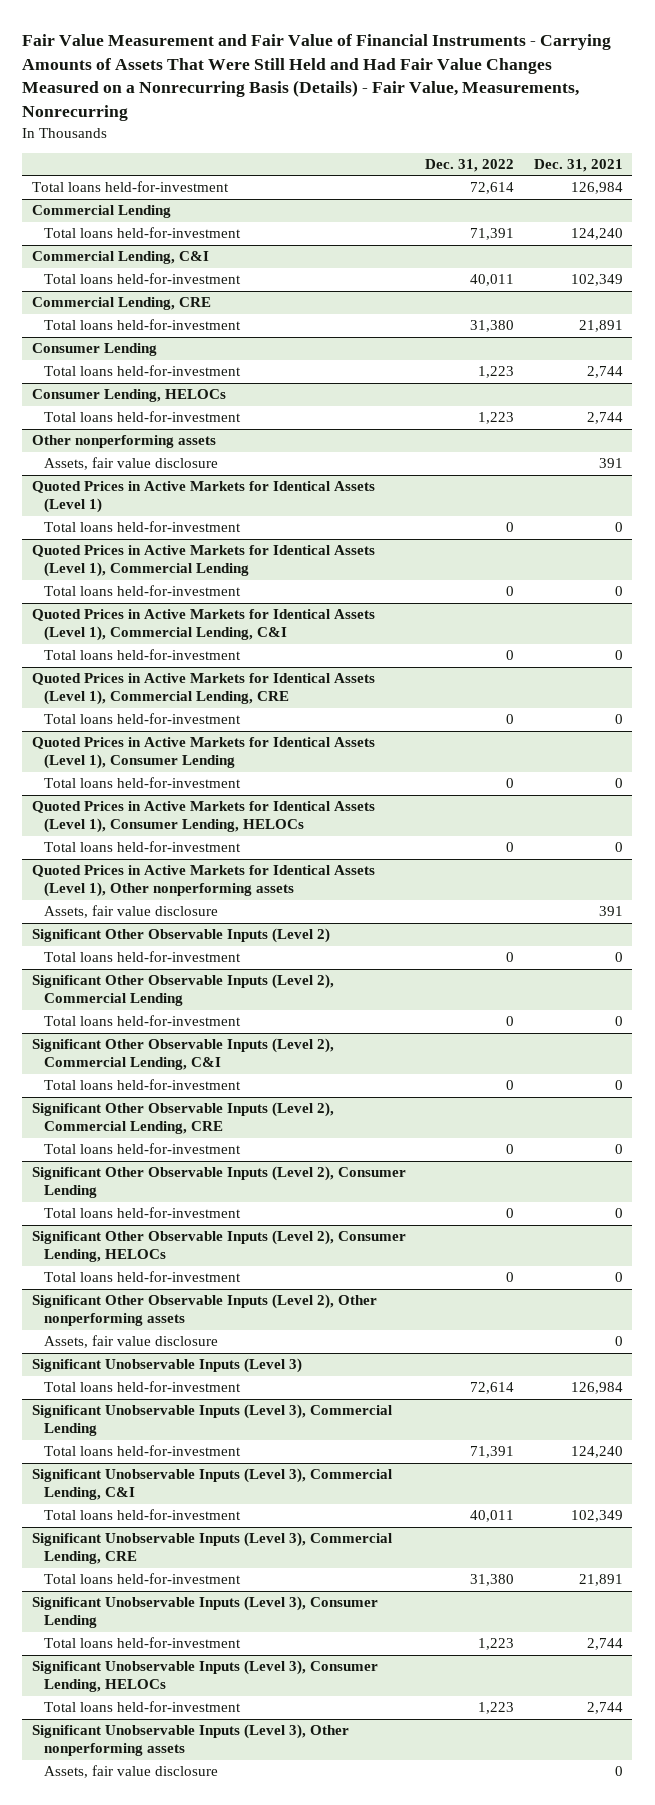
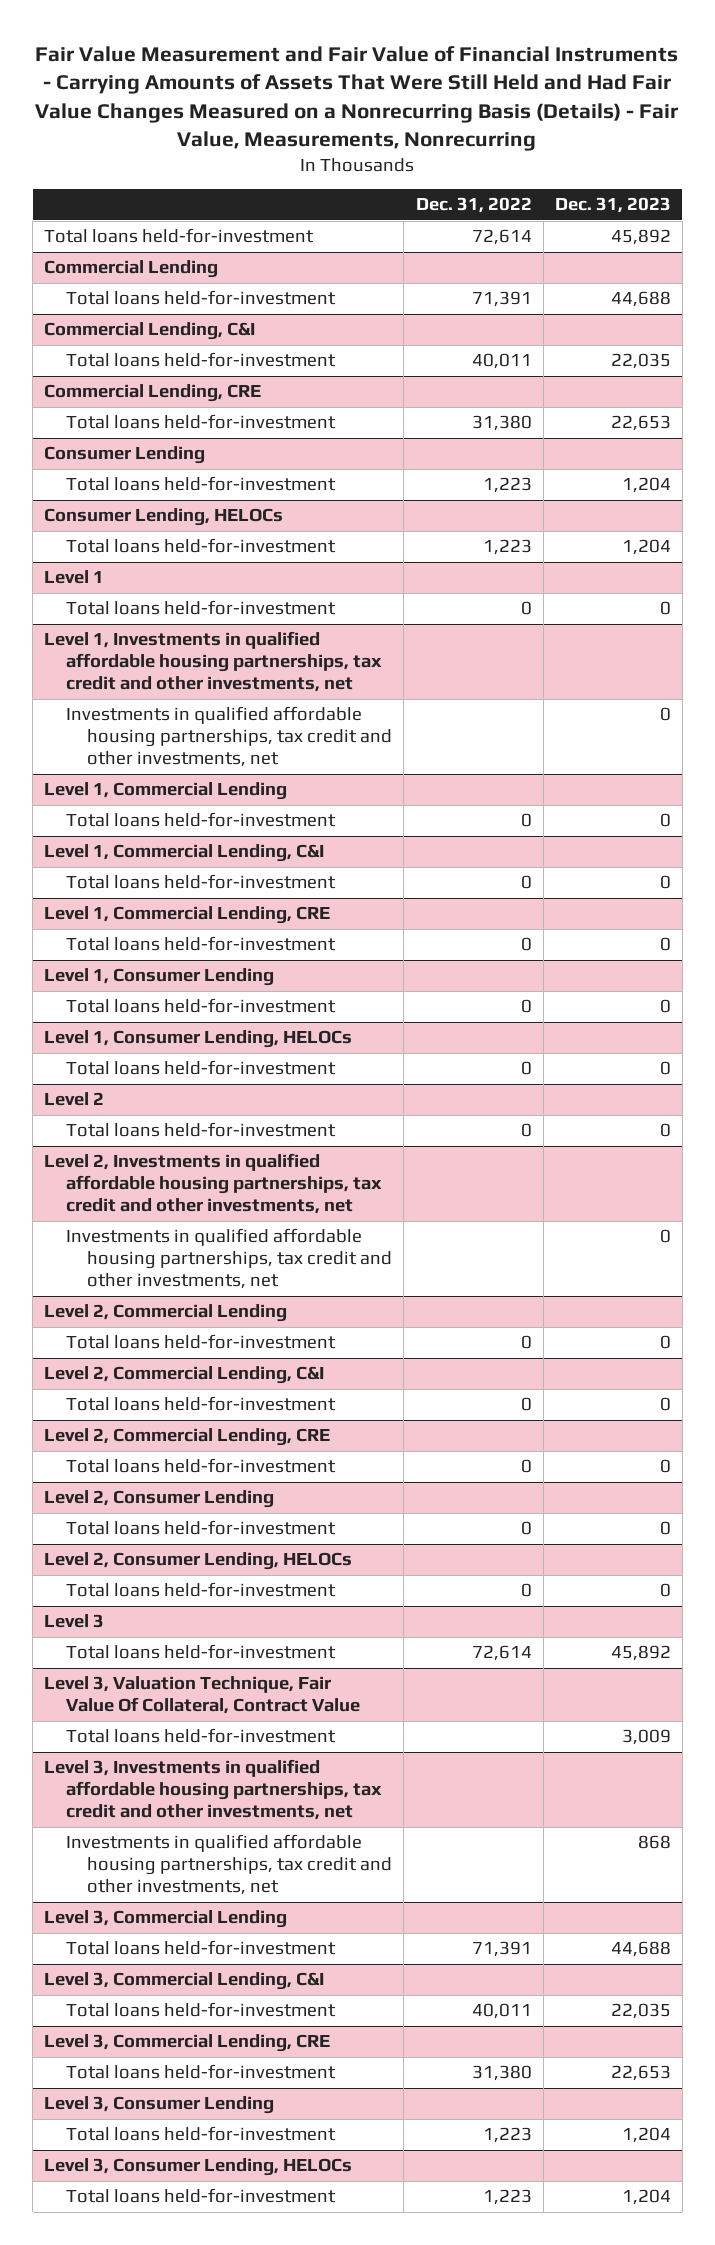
- | Dec. 31, 2022 | Dec. 31, 2021
+ | Dec. 31, 2022 | Dec. 31, 2023
- Other nonperforming assets
- Assets, fair value disclosure | | 391
- Quoted Prices in Active Markets for Identical Assets (Level 1)
+ Level 1
- Quoted Prices in Active Markets for Identical Assets (Level 1), Commercial Lending
+ Level 1, Investments in qualified affordable housing partnerships, tax credit and other investments, net
+ Investments in qualified affordable housing partnerships, tax credit and other investments, net | | 0
+ Level 1, Commercial Lending
- Quoted Prices in Active Markets for Identical Assets (Level 1), Commercial Lending, C&I
+ Level 1, Commercial Lending, C&I
- Quoted Prices in Active Markets for Identical Assets (Level 1), Commercial Lending, CRE
+ Level 1, Commercial Lending, CRE
- Quoted Prices in Active Markets for Identical Assets (Level 1), Consumer Lending
+ Level 1, Consumer Lending
- Quoted Prices in Active Markets for Identical Assets (Level 1), Consumer Lending, HELOCs
+ Level 1, Consumer Lending, HELOCs
- Quoted Prices in Active Markets for Identical Assets (Level 1), Other nonperforming assets
- Assets, fair value disclosure | | 391
- Significant Other Observable Inputs (Level 2)
+ Level 2
- Significant Other Observable Inputs (Level 2), Commercial Lending
+ Level 2, Investments in qualified affordable housing partnerships, tax credit and other investments, net
+ Investments in qualified affordable housing partnerships, tax credit and other investments, net | | 0
+ Level 2, Commercial Lending
- Significant Other Observable Inputs (Level 2), Commercial Lending, C&I
+ Level 2, Commercial Lending, C&I
- Significant Other Observable Inputs (Level 2), Commercial Lending, CRE
+ Level 2, Commercial Lending, CRE
- Significant Other Observable Inputs (Level 2), Consumer Lending
+ Level 2, Consumer Lending
- Significant Other Observable Inputs (Level 2), Consumer Lending, HELOCs
+ Level 2, Consumer Lending, HELOCs
- Significant Other Observable Inputs (Level 2), Other nonperforming assets
- Assets, fair value disclosure | | 0
- Significant Unobservable Inputs (Level 3)
+ Level 3
- Significant Unobservable Inputs (Level 3), Commercial Lending
+ Level 3, Valuation Technique, Fair Value Of Collateral, Contract Value
+ Total loans held-for-investment | | 3,009
+ Level 3, Investments in qualified affordable housing partnerships, tax credit and other investments, net
+ Investments in qualified affordable housing partnerships, tax credit and other investments, net | | 868
+ Level 3, Commercial Lending
- Significant Unobservable Inputs (Level 3), Commercial Lending, C&I
+ Level 3, Commercial Lending, C&I
- Significant Unobservable Inputs (Level 3), Commercial Lending, CRE
+ Level 3, Commercial Lending, CRE
- Significant Unobservable Inputs (Level 3), Consumer Lending
+ Level 3, Consumer Lending
- Significant Unobservable Inputs (Level 3), Consumer Lending, HELOCs
+ Level 3, Consumer Lending, HELOCs
- Significant Unobservable Inputs (Level 3), Other nonperforming assets
- Assets, fair value disclosure | | 0

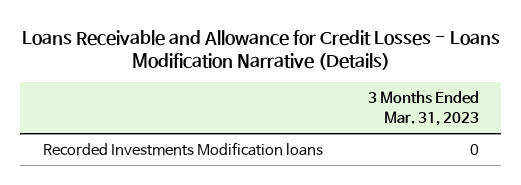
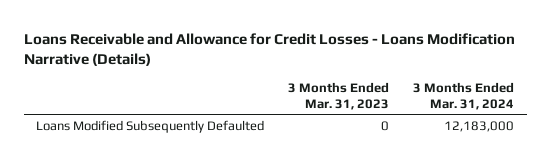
- | 3 Months Ended Mar. 31, 2023
+ | 3 Months Ended Mar. 31, 2023 | 3 Months Ended Mar. 31, 2024
- Recorded Investments Modification loans | 0
+ Loans Modified Subsequently Defaulted | 0 | 12,183,000

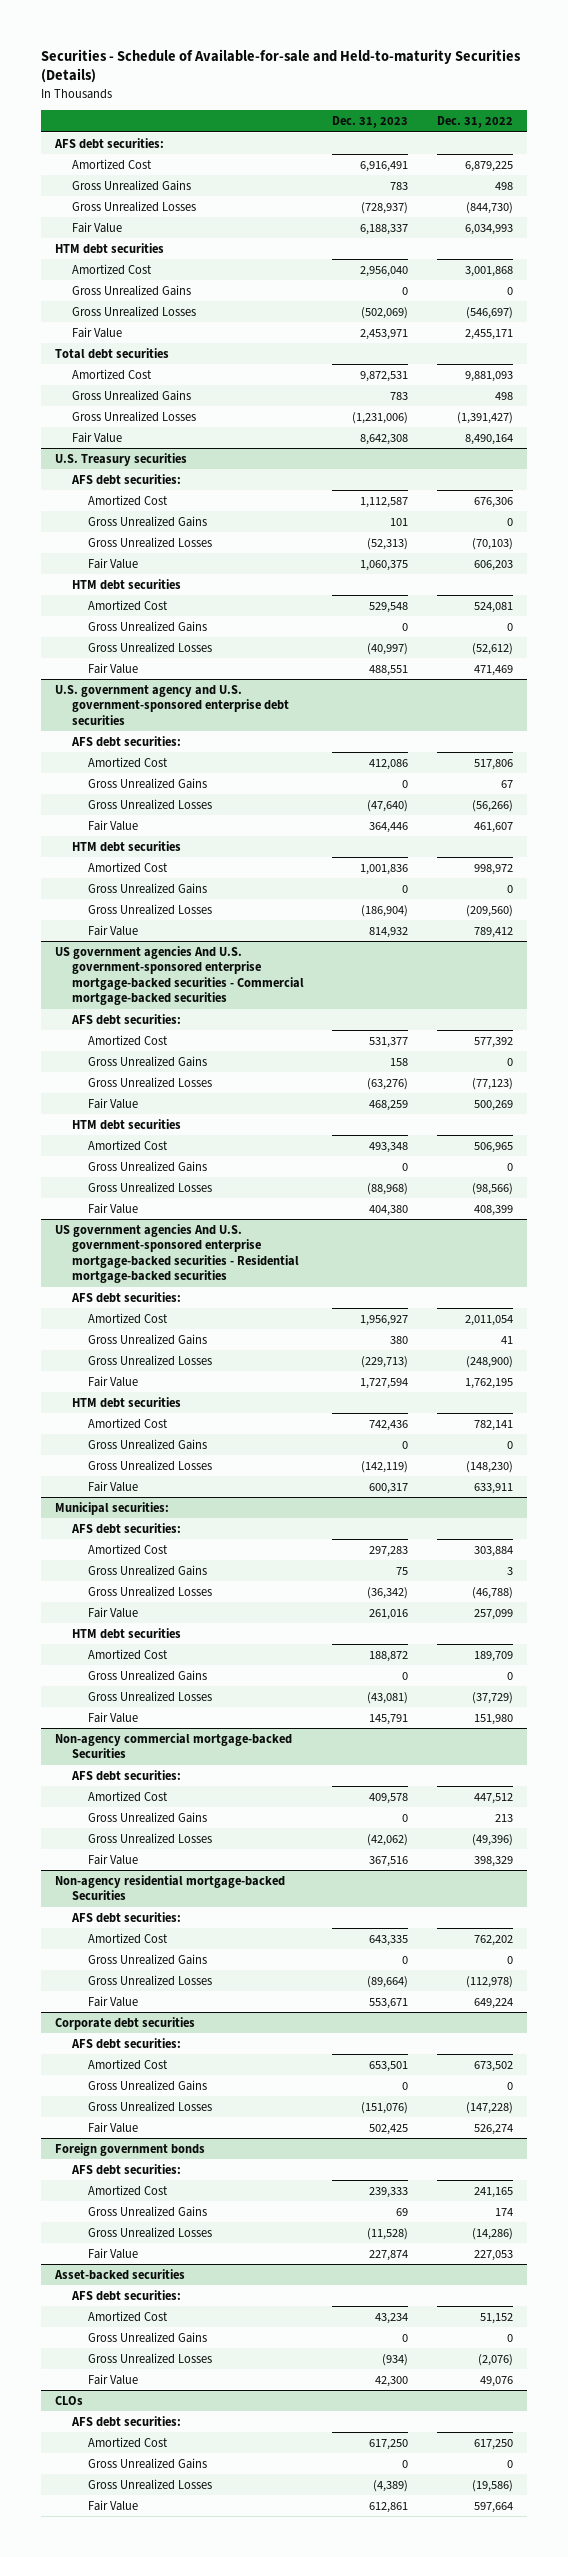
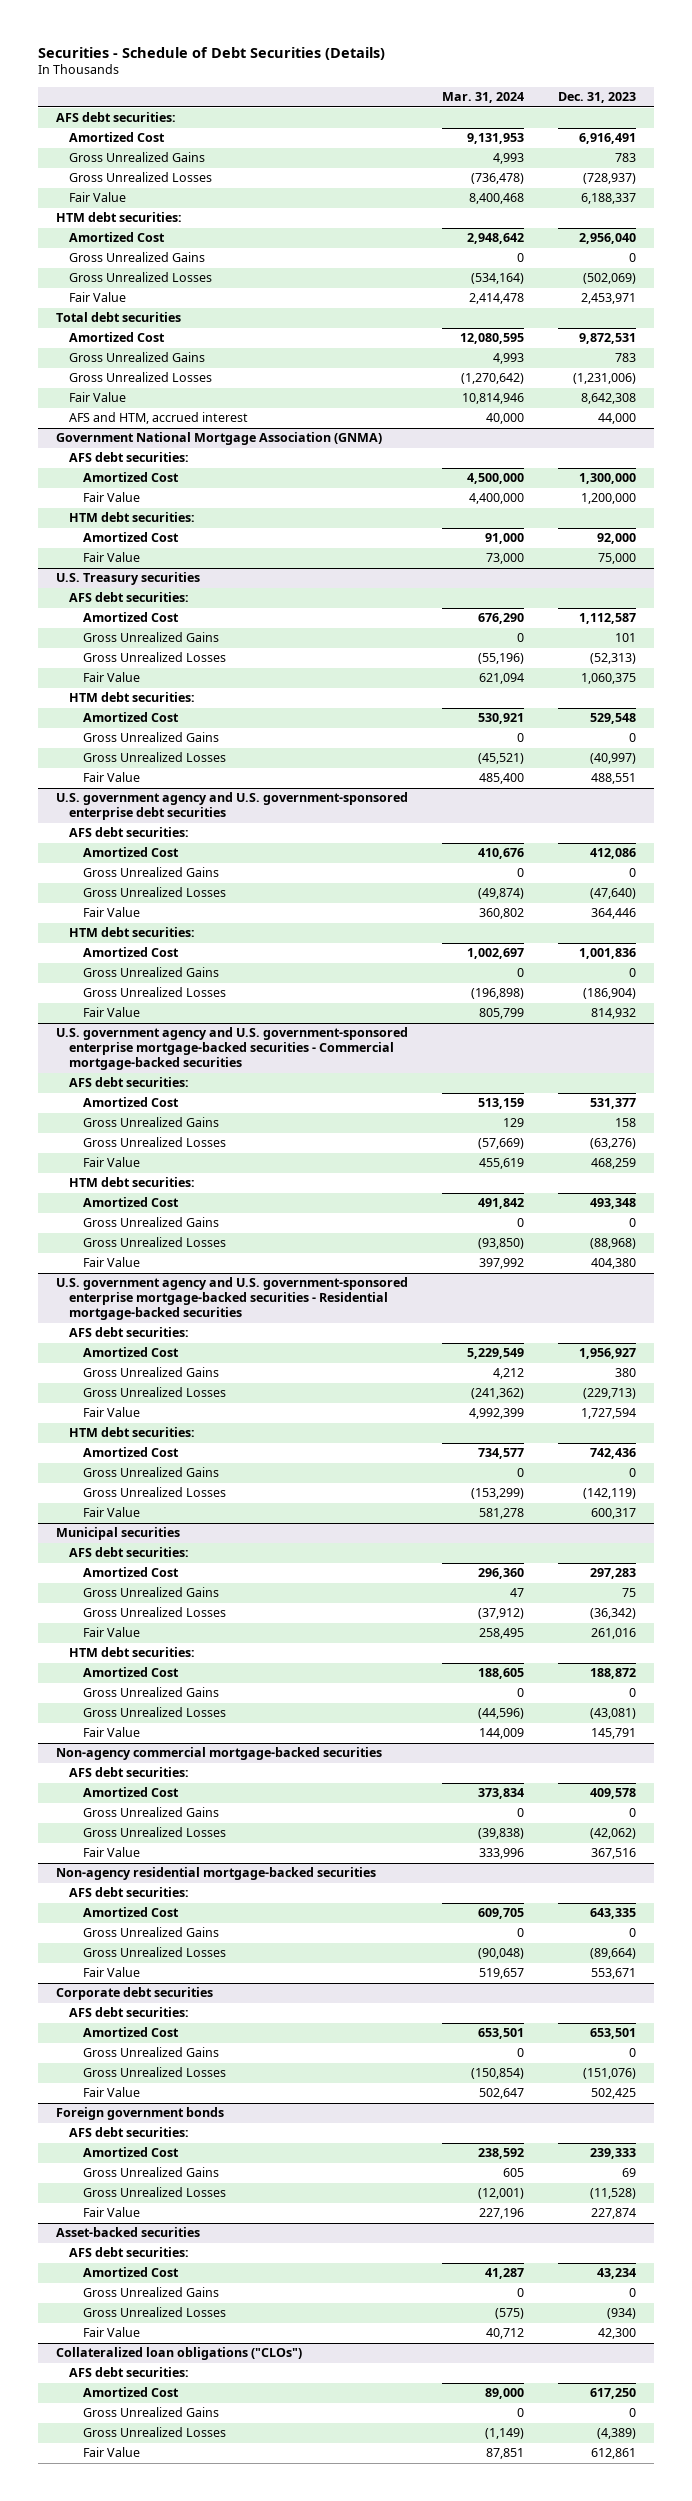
- Securities - Schedule of Available-for-sale and Held-to-maturity Securities (Details)
+ Securities - Schedule of Debt Securities (Details)
- | Dec. 31, 2023 | Dec. 31, 2022
+ | Mar. 31, 2024 | Dec. 31, 2023
- HTM debt securities
+ HTM debt securities:
+ AFS and HTM, accrued interest | 40,000 | 44,000
+ Government National Mortgage Association (GNMA)
+ AFS debt securities:
+ Amortized Cost | 4,500,000 | 1,300,000
+ Fair Value | 4,400,000 | 1,200,000
+ HTM debt securities:
+ Amortized Cost | 91,000 | 92,000
+ Fair Value | 73,000 | 75,000
@ U.S. Treasury securities
- HTM debt securities
+ HTM debt securities:
@ U.S. government agency and U.S. government-sponsored enterprise debt securities
- HTM debt securities
+ HTM debt securities:
- US government agencies And U.S. government-sponsored enterprise mortgage-backed securities - Commercial mortgage-backed securities
+ U.S. government agency and U.S. government-sponsored enterprise mortgage-backed securities - Commercial mortgage-backed securities
- HTM debt securities
+ HTM debt securities:
- US government agencies And U.S. government-sponsored enterprise mortgage-backed securities - Residential mortgage-backed securities
+ U.S. government agency and U.S. government-sponsored enterprise mortgage-backed securities - Residential mortgage-backed securities
- HTM debt securities
+ HTM debt securities:
- Municipal securities:
+ Municipal securities
- HTM debt securities
+ HTM debt securities:
- Non-agency commercial mortgage-backed Securities
+ Non-agency commercial mortgage-backed securities
- Non-agency residential mortgage-backed Securities
+ Non-agency residential mortgage-backed securities
- CLOs
+ Collateralized loan obligations ("CLOs")

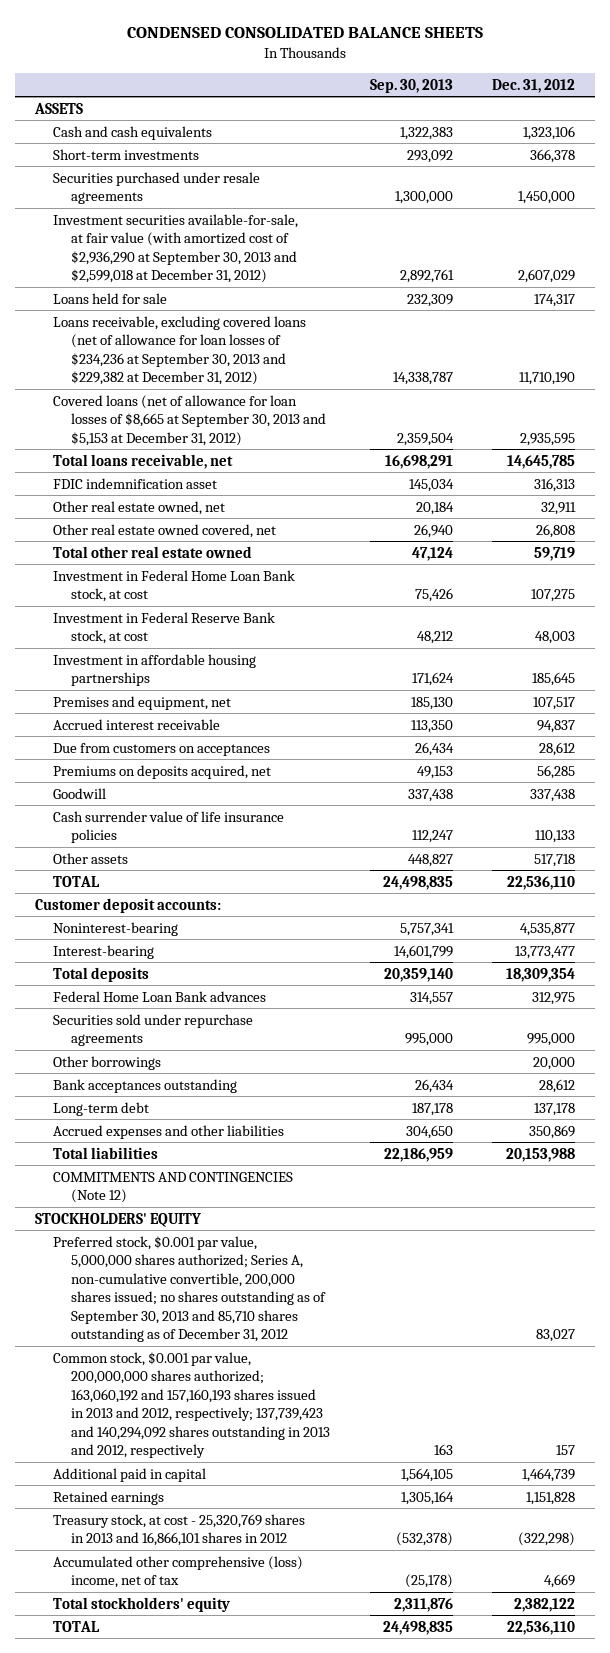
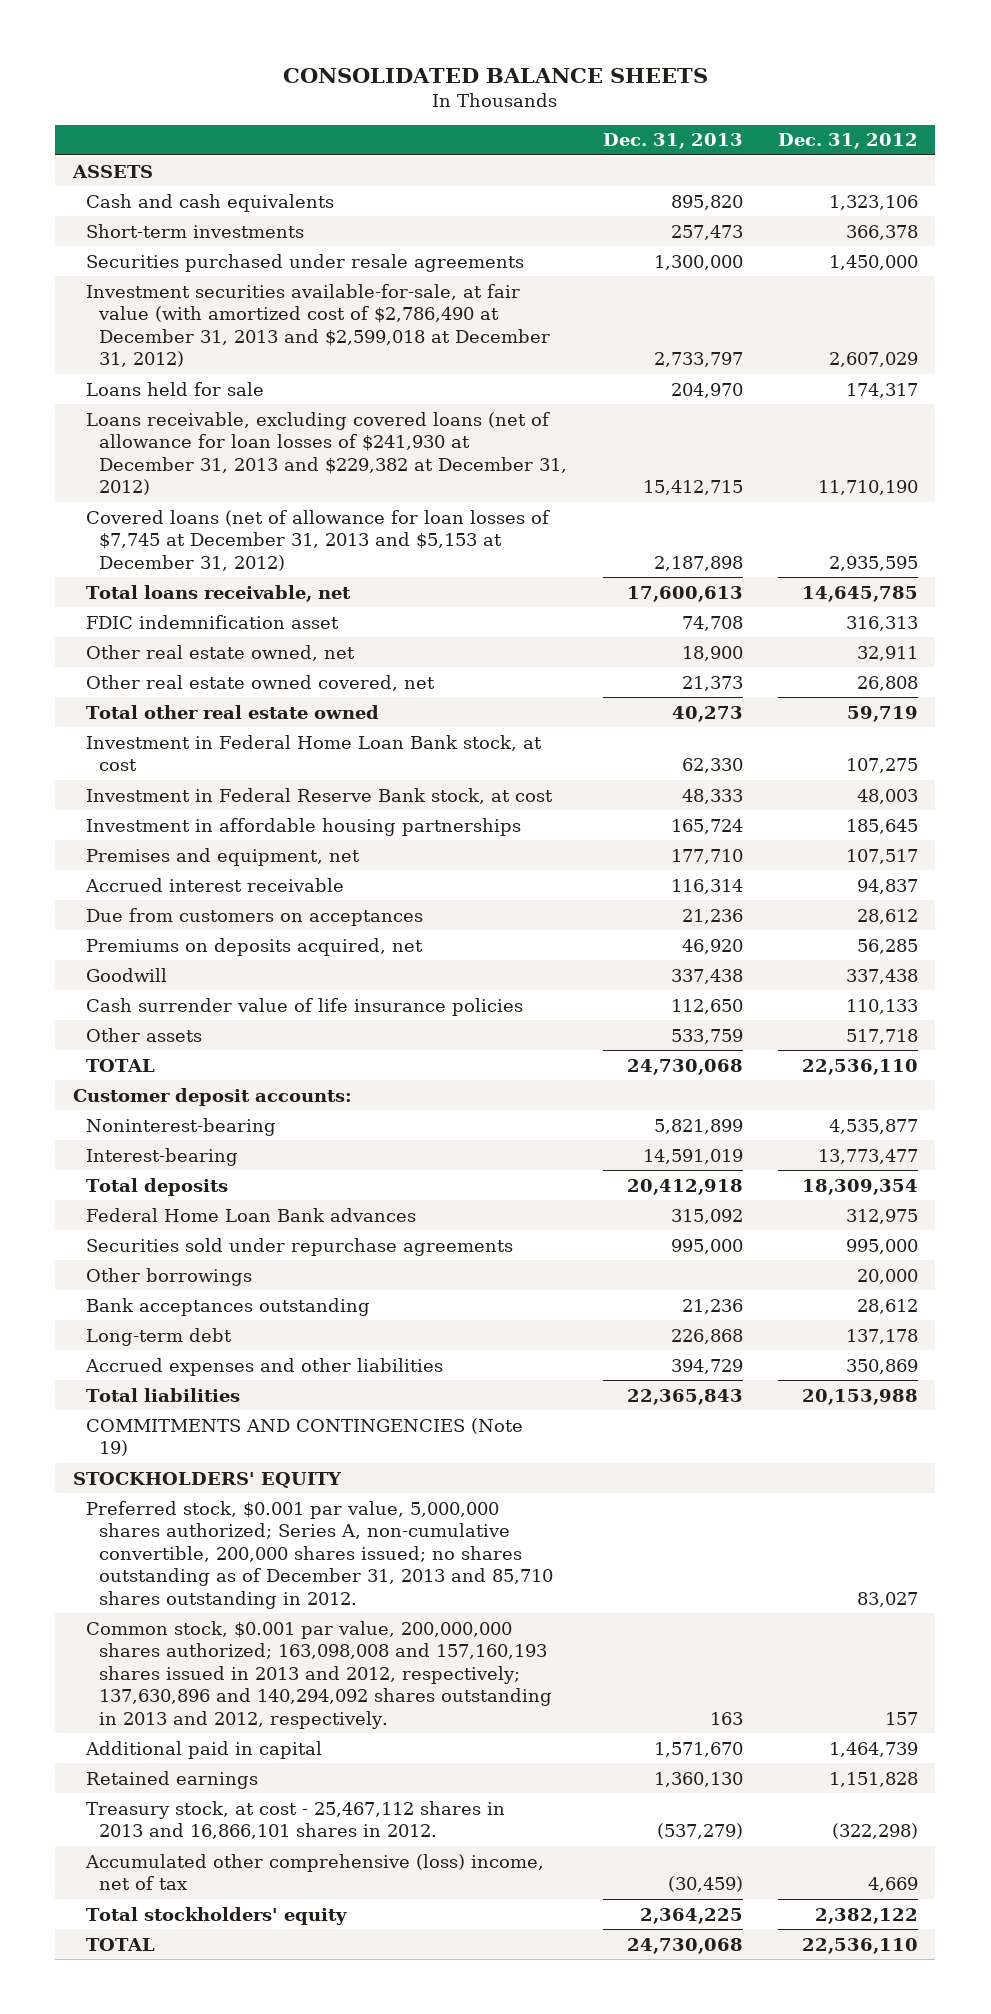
- CONDENSED CONSOLIDATED BALANCE SHEETS
+ CONSOLIDATED BALANCE SHEETS
- | Sep. 30, 2013 | Dec. 31, 2012
+ | Dec. 31, 2013 | Dec. 31, 2012
- Investment securities available-for-sale, at fair value (with amortized cost of $2,936,290 at September 30, 2013 and $2,599,018 at December 31, 2012) | 2,892,761 | 2,607,029
+ Investment securities available-for-sale, at fair value (with amortized cost of $2,786,490 at December 31, 2013 and $2,599,018 at December 31, 2012) | 2,733,797 | 2,607,029
- Loans receivable, excluding covered loans (net of allowance for loan losses of $234,236 at September 30, 2013 and $229,382 at December 31, 2012) | 14,338,787 | 11,710,190
- Covered loans (net of allowance for loan losses of $8,665 at September 30, 2013 and $5,153 at December 31, 2012) | 2,359,504 | 2,935,595
+ Loans receivable, excluding covered loans (net of allowance for loan losses of $241,930 at December 31, 2013 and $229,382 at December 31, 2012) | 15,412,715 | 11,710,190
+ Covered loans (net of allowance for loan losses of $7,745 at December 31, 2013 and $5,153 at December 31, 2012) | 2,187,898 | 2,935,595
- COMMITMENTS AND CONTINGENCIES (Note 12)
+ COMMITMENTS AND CONTINGENCIES (Note 19)
- Preferred stock, $0.001 par value, 5,000,000 shares authorized; Series A, non-cumulative convertible, 200,000 shares issued; no shares outstanding as of September 30, 2013 and 85,710 shares outstanding as of December 31, 2012 | | 83,027
- Common stock, $0.001 par value, 200,000,000 shares authorized; 163,060,192 and 157,160,193 shares issued in 2013 and 2012, respectively; 137,739,423 and 140,294,092 shares outstanding in 2013 and 2012, respectively | 163 | 157
+ Preferred stock, $0.001 par value, 5,000,000 shares authorized; Series A, non-cumulative convertible, 200,000 shares issued; no shares outstanding as of December 31, 2013 and 85,710 shares outstanding in 2012. | | 83,027
+ Common stock, $0.001 par value, 200,000,000 shares authorized; 163,098,008 and 157,160,193 shares issued in 2013 and 2012, respectively; 137,630,896 and 140,294,092 shares outstanding in 2013 and 2012, respectively. | 163 | 157
- Treasury stock, at cost - 25,320,769 shares in 2013 and 16,866,101 shares in 2012 | (532,378) | (322,298)
+ Treasury stock, at cost - 25,467,112 shares in 2013 and 16,866,101 shares in 2012. | (537,279) | (322,298)

